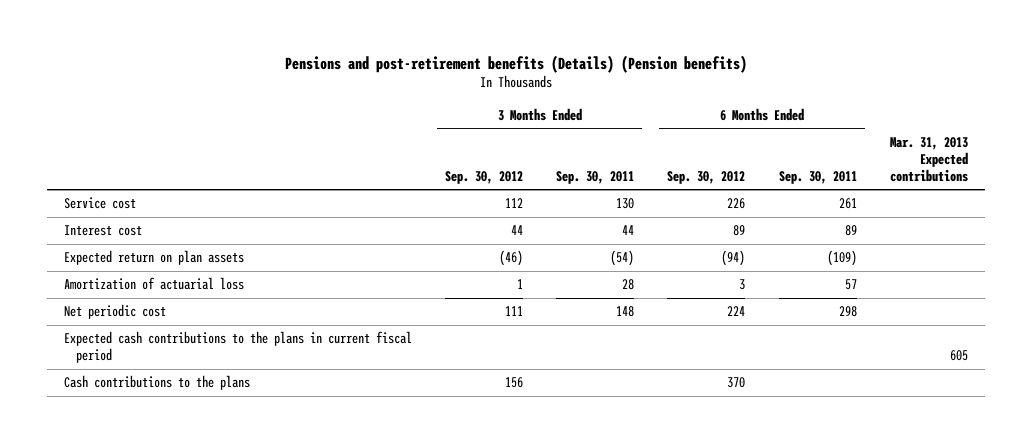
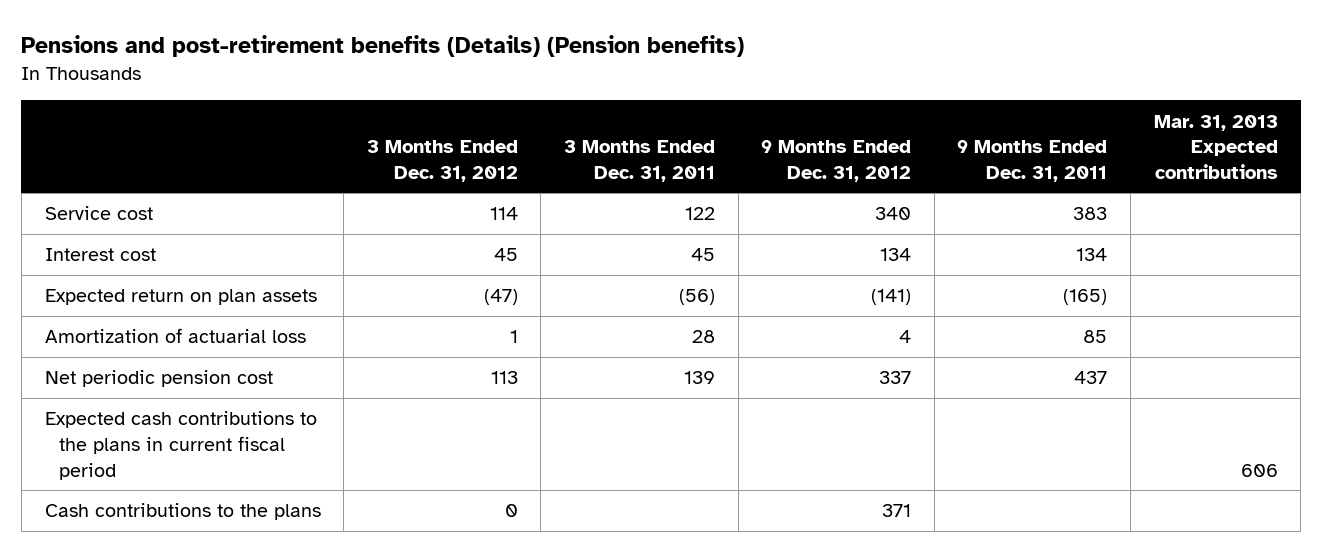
- | 3 Months Ended Sep. 30, 2012 | 3 Months Ended Sep. 30, 2011 | 6 Months Ended Sep. 30, 2012 | 6 Months Ended Sep. 30, 2011 | Mar. 31, 2013 Expected contributions
+ | 3 Months Ended Dec. 31, 2012 | 3 Months Ended Dec. 31, 2011 | 9 Months Ended Dec. 31, 2012 | 9 Months Ended Dec. 31, 2011 | Mar. 31, 2013 Expected contributions
- Net periodic cost | 111 | 148 | 224 | 298 |
- Expected cash contributions to the plans in current fiscal period | | | | | 605
+ Net periodic pension cost | 113 | 139 | 337 | 437 |
+ Expected cash contributions to the plans in current fiscal period | | | | | 606

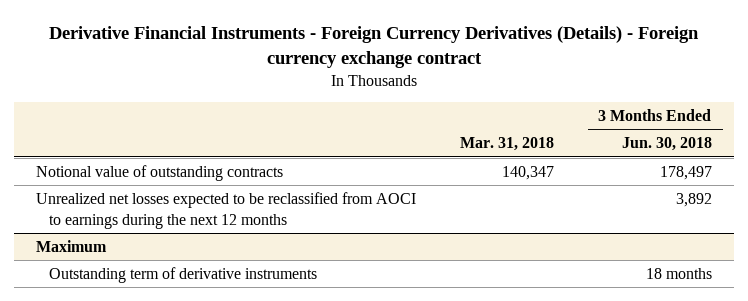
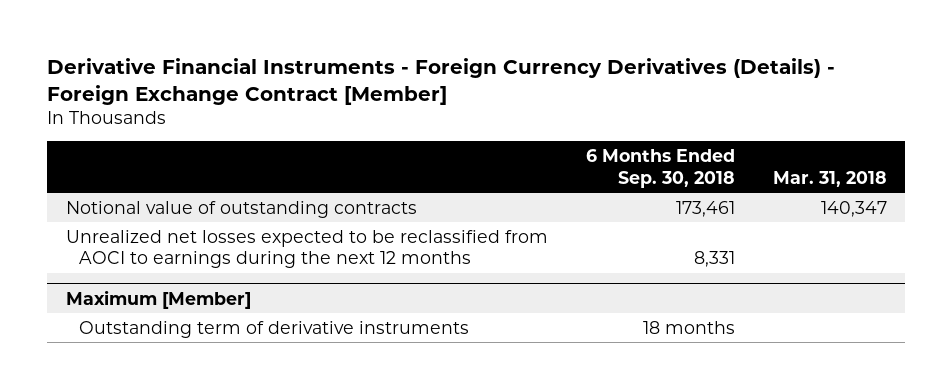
- Derivative Financial Instruments - Foreign Currency Derivatives (Details) - Foreign currency exchange contract
+ Derivative Financial Instruments - Foreign Currency Derivatives (Details) - Foreign Exchange Contract [Member]
- | Mar. 31, 2018 | 3 Months Ended Jun. 30, 2018
+ | 6 Months Ended Sep. 30, 2018 | Mar. 31, 2018
- Maximum
+ Maximum [Member]

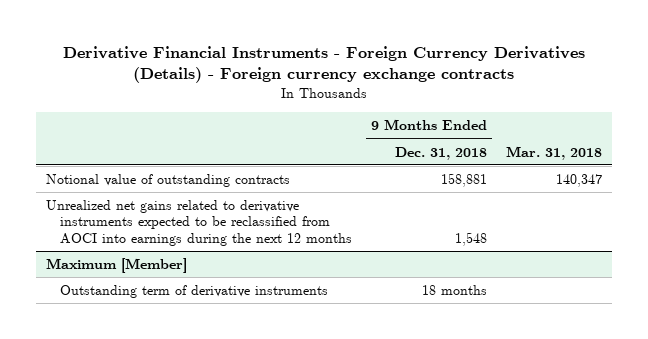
- Derivative Financial Instruments - Foreign Currency Derivatives (Details) - Foreign Exchange Contract [Member]
+ Derivative Financial Instruments - Foreign Currency Derivatives (Details) - Foreign currency exchange contracts
- | 6 Months Ended Sep. 30, 2018 | Mar. 31, 2018
+ | 9 Months Ended Dec. 31, 2018 | Mar. 31, 2018
- Unrealized net losses expected to be reclassified from AOCI to earnings during the next 12 months | 8,331 |
+ Unrealized net gains related to derivative instruments expected to be reclassified from AOCI into earnings during the next 12 months | 1,548 |

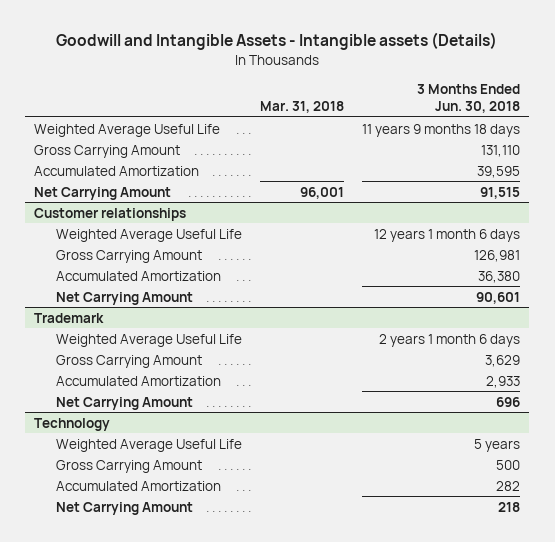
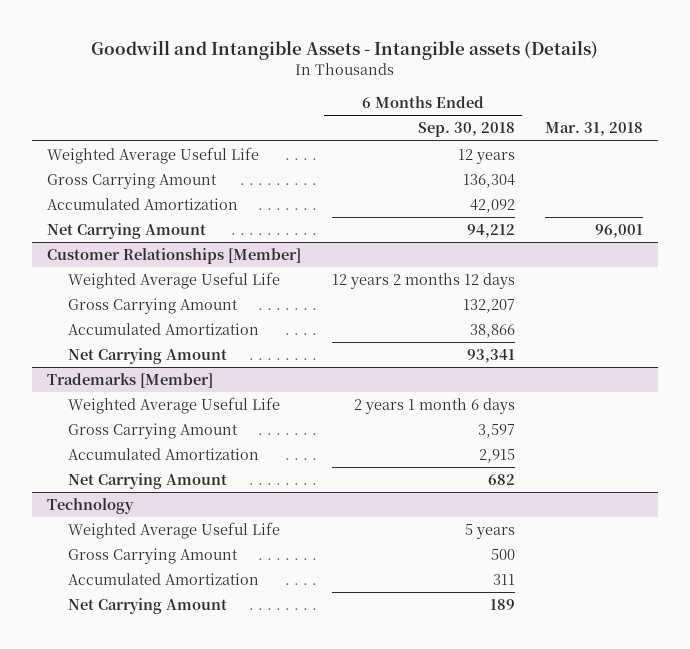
- | Mar. 31, 2018 | 3 Months Ended Jun. 30, 2018
+ | 6 Months Ended Sep. 30, 2018 | Mar. 31, 2018
- Customer relationships
+ Customer Relationships [Member]
- Trademark
+ Trademarks [Member]

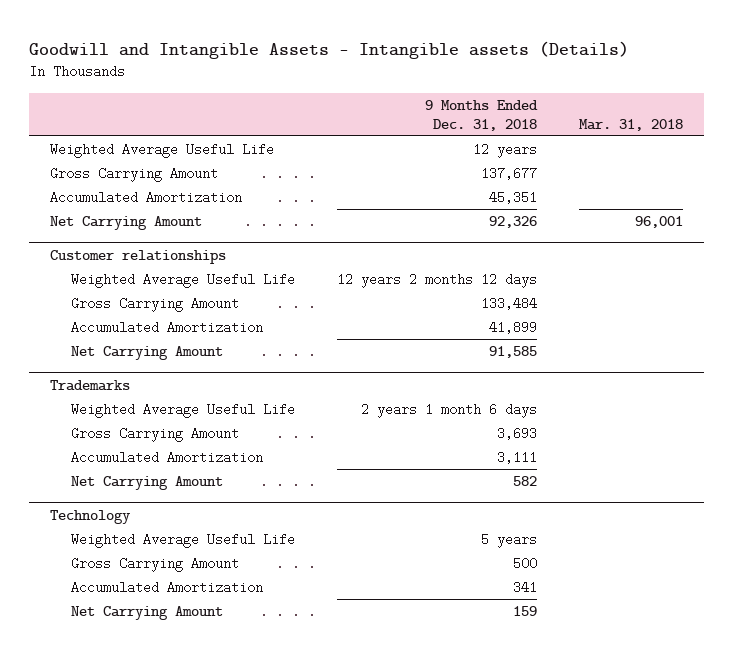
- | 6 Months Ended Sep. 30, 2018 | Mar. 31, 2018
+ | 9 Months Ended Dec. 31, 2018 | Mar. 31, 2018
- Customer Relationships [Member]
+ Customer relationships
- Trademarks [Member]
+ Trademarks

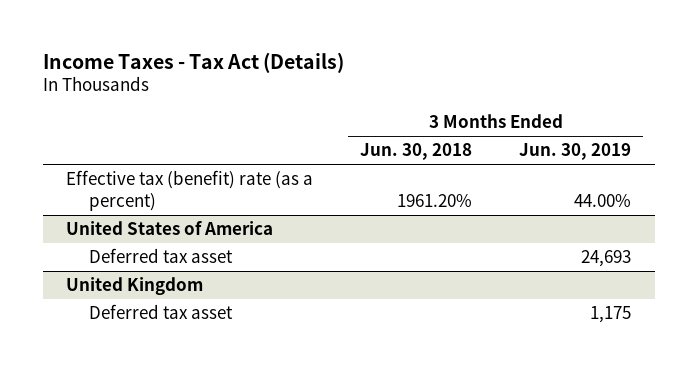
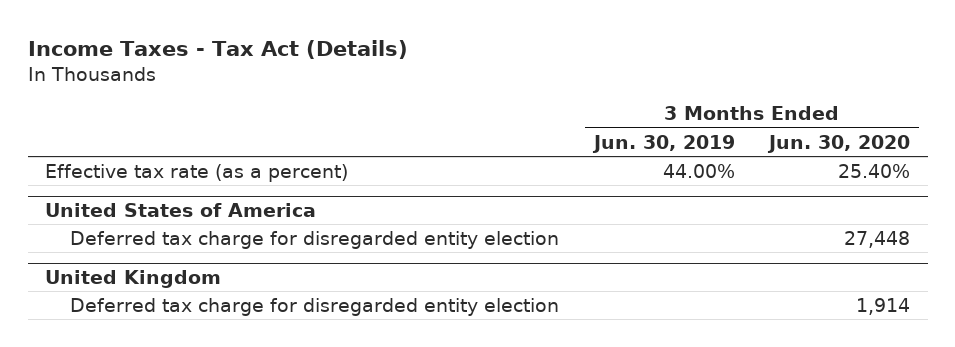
- | 3 Months Ended Jun. 30, 2018 | 3 Months Ended Jun. 30, 2019
+ | 3 Months Ended Jun. 30, 2019 | 3 Months Ended Jun. 30, 2020
- Effective tax (benefit) rate (as a percent) | 1961.20% | 44.00%
+ Effective tax rate (as a percent) | 44.00% | 25.40%
@ United States of America
- Deferred tax asset | | 24,693
+ Deferred tax charge for disregarded entity election | | 27,448
@ United Kingdom
- Deferred tax asset | | 1,175
+ Deferred tax charge for disregarded entity election | | 1,914

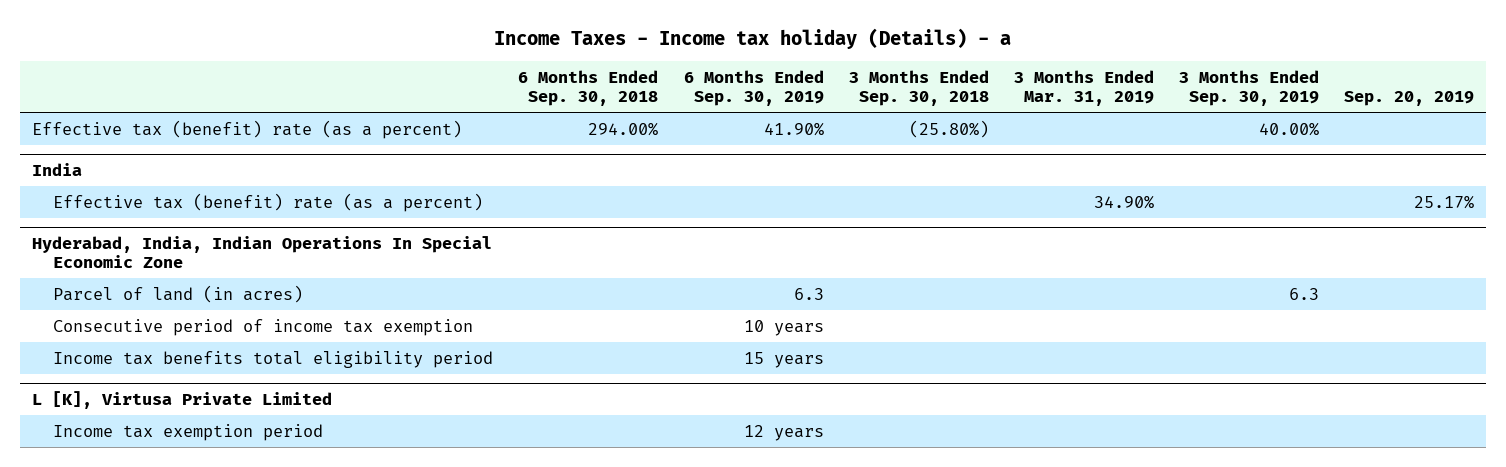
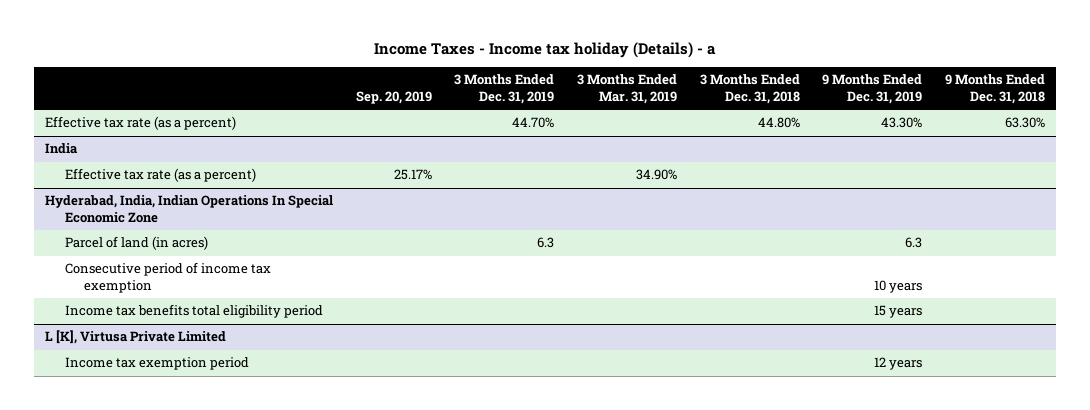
- | 6 Months Ended Sep. 30, 2018 | 6 Months Ended Sep. 30, 2019 | 3 Months Ended Sep. 30, 2018 | 3 Months Ended Mar. 31, 2019 | 3 Months Ended Sep. 30, 2019 | Sep. 20, 2019
+ | Sep. 20, 2019 | 3 Months Ended Dec. 31, 2019 | 3 Months Ended Mar. 31, 2019 | 3 Months Ended Dec. 31, 2018 | 9 Months Ended Dec. 31, 2019 | 9 Months Ended Dec. 31, 2018
- Effective tax (benefit) rate (as a percent) | 294.00% | 41.90% | (25.80%) | | 40.00% |
+ Effective tax rate (as a percent) | | 44.70% | | 44.80% | 43.30% | 63.30%
@ India
- Effective tax (benefit) rate (as a percent) | | | | 34.90% | | 25.17%
+ Effective tax rate (as a percent) | 25.17% | | 34.90% | | |

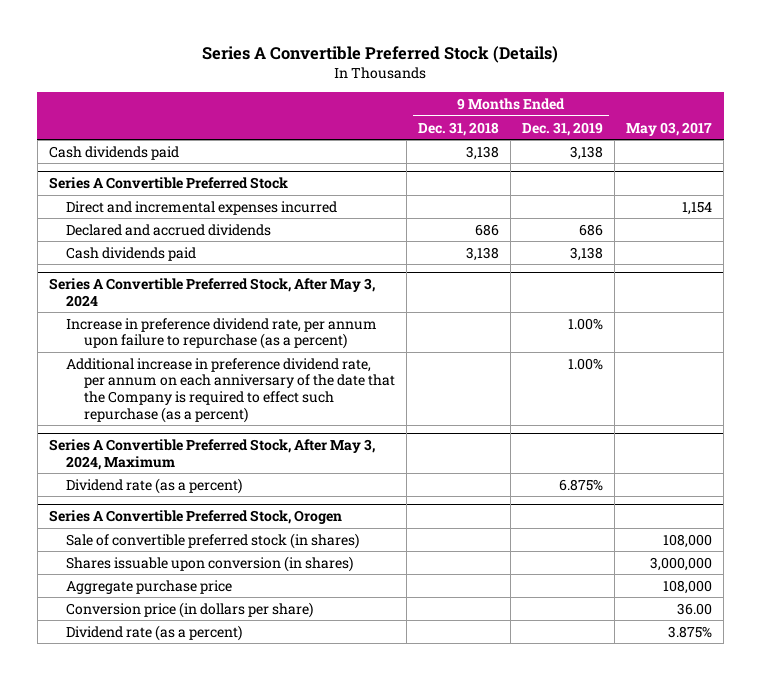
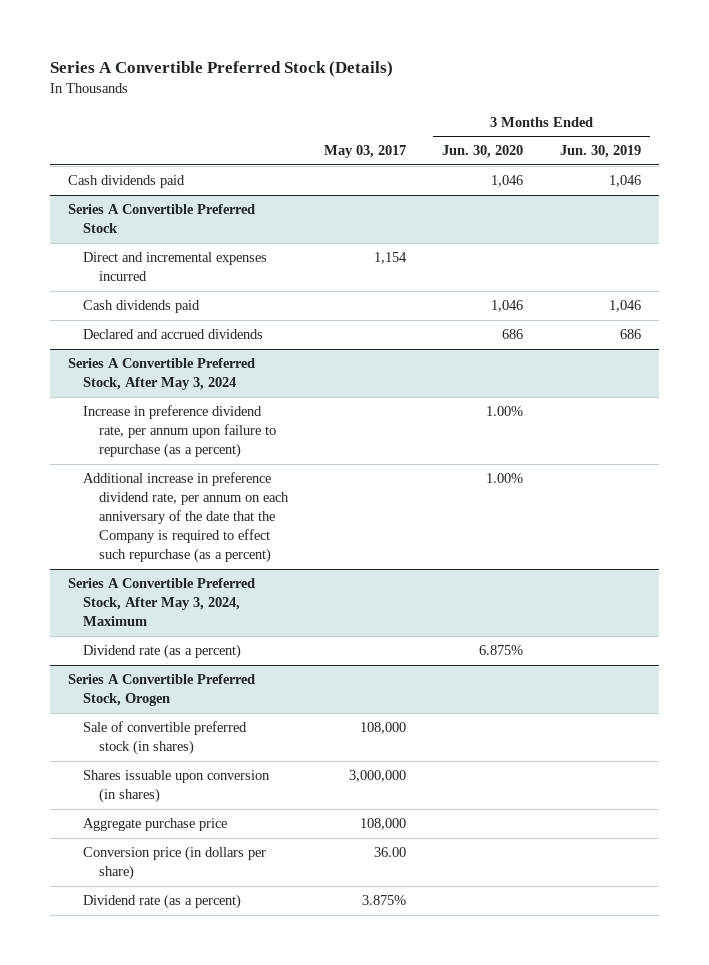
- | 9 Months Ended Dec. 31, 2018 | 9 Months Ended Dec. 31, 2019 | May 03, 2017
+ | May 03, 2017 | 3 Months Ended Jun. 30, 2020 | 3 Months Ended Jun. 30, 2019
@ Series A Convertible Preferred Stock
moved down: Declared and accrued dividends | | 686 | 686

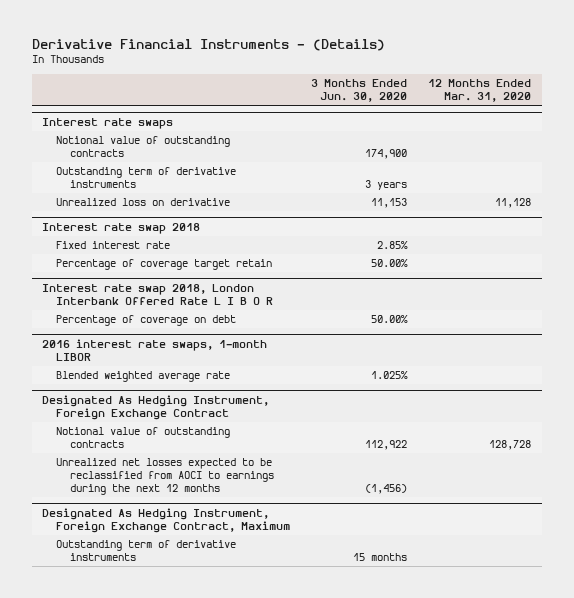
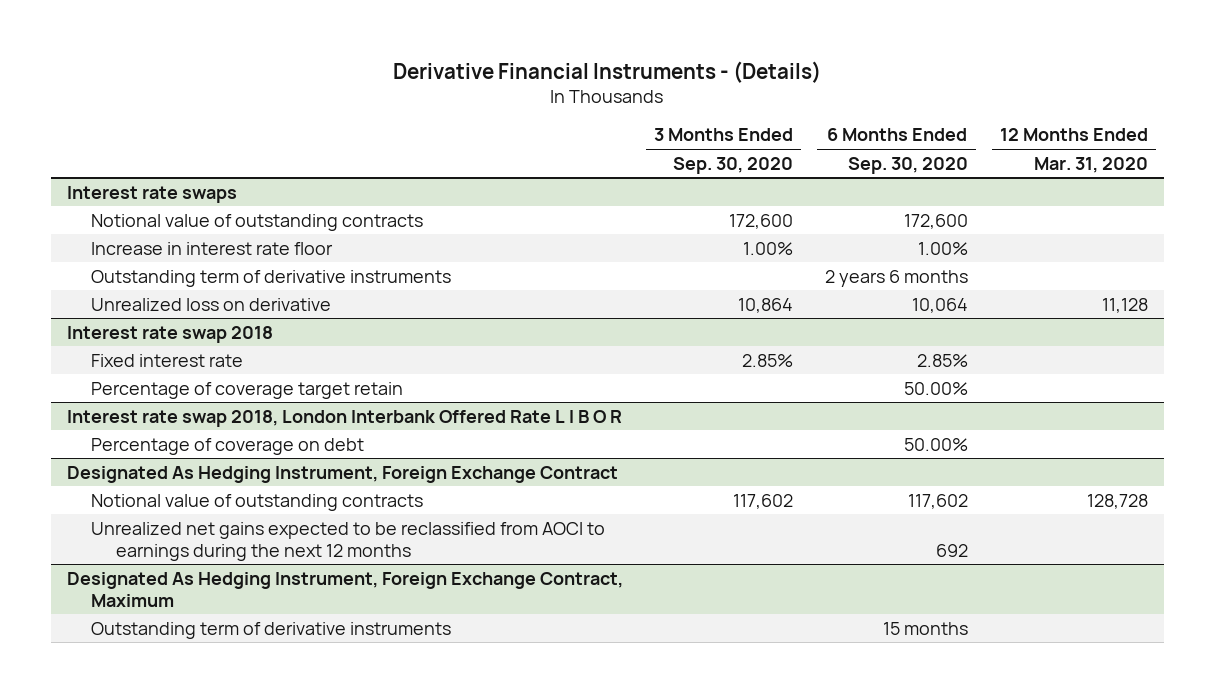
- | 3 Months Ended Jun. 30, 2020 | 12 Months Ended Mar. 31, 2020
+ | 3 Months Ended Sep. 30, 2020 | 6 Months Ended Sep. 30, 2020 | 12 Months Ended Mar. 31, 2020
@ Interest rate swaps
+ Increase in interest rate floor | 1.00% | 1.00% |
- 2016 interest rate swaps, 1-month LIBOR
- Blended weighted average rate | 1.025% |
@ Designated As Hedging Instrument, Foreign Exchange Contract
- Unrealized net losses expected to be reclassified from AOCI to earnings during the next 12 months | (1,456) |
+ Unrealized net gains expected to be reclassified from AOCI to earnings during the next 12 months | | 692 |

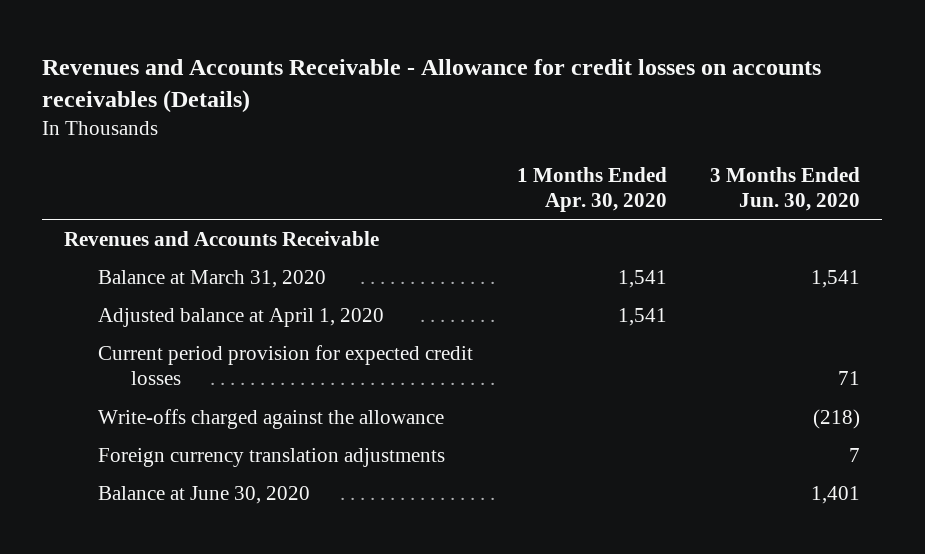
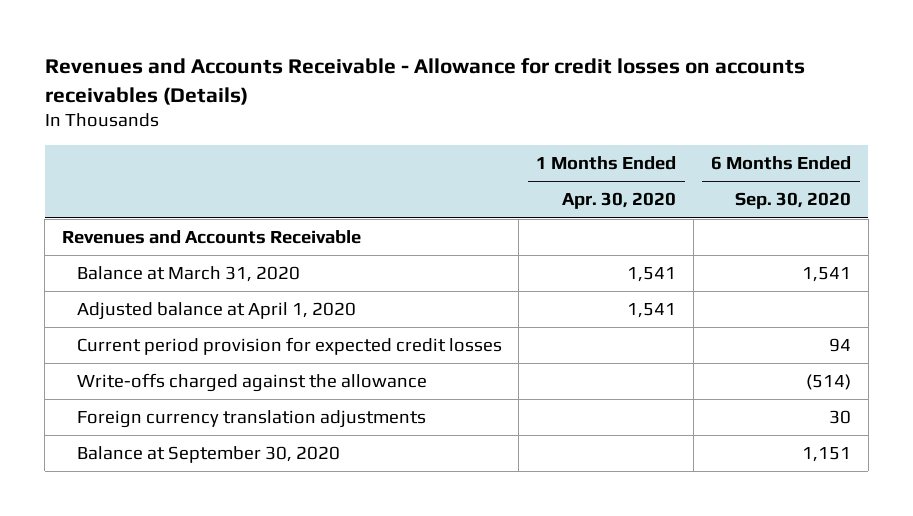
- | 1 Months Ended Apr. 30, 2020 | 3 Months Ended Jun. 30, 2020
+ | 1 Months Ended Apr. 30, 2020 | 6 Months Ended Sep. 30, 2020
- Balance at June 30, 2020 | | 1,401
+ Balance at September 30, 2020 | | 1,151

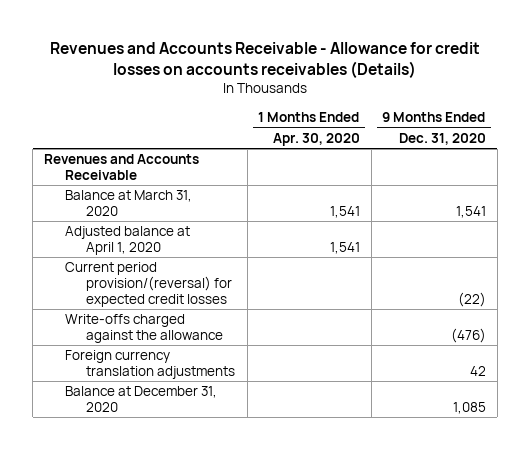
- | 1 Months Ended Apr. 30, 2020 | 6 Months Ended Sep. 30, 2020
+ | 1 Months Ended Apr. 30, 2020 | 9 Months Ended Dec. 31, 2020
- Current period provision for expected credit losses | | 94
+ Current period provision/(reversal) for expected credit losses | | (22)
- Balance at September 30, 2020 | | 1,151
+ Balance at December 31, 2020 | | 1,085

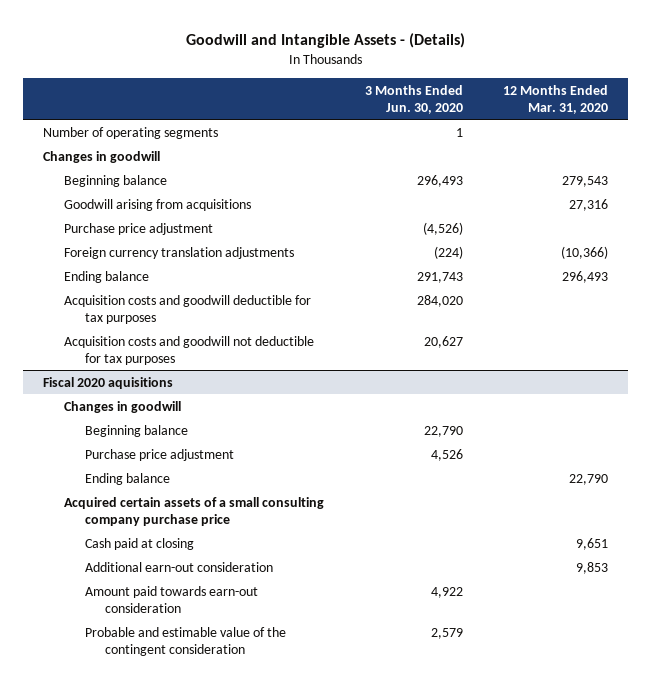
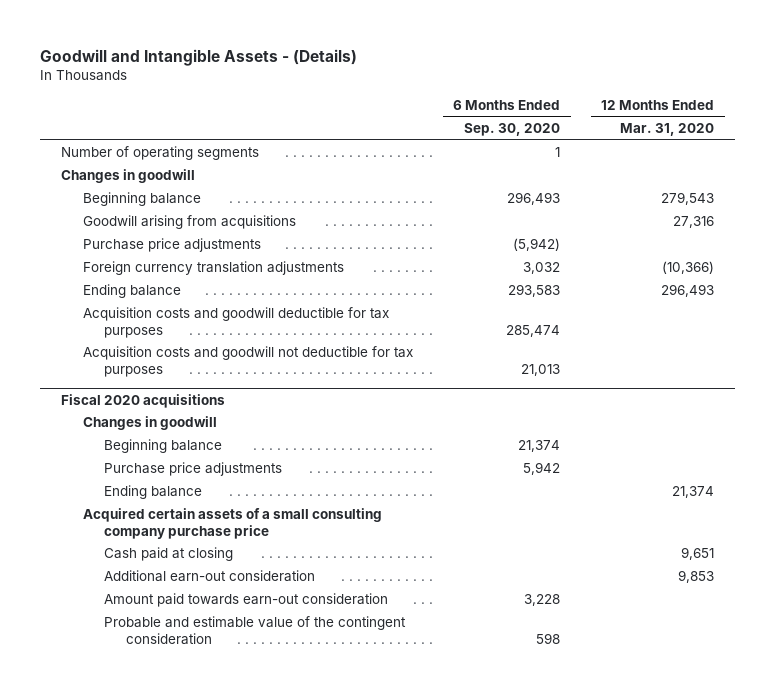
- | 3 Months Ended Jun. 30, 2020 | 12 Months Ended Mar. 31, 2020
+ | 6 Months Ended Sep. 30, 2020 | 12 Months Ended Mar. 31, 2020
- Purchase price adjustment | (4,526) |
+ Purchase price adjustments | (5,942) |
- Fiscal 2020 aquisitions
+ Fiscal 2020 acquisitions
- Purchase price adjustment | 4,526 |
- Ending balance | | 22,790
+ Purchase price adjustments | 5,942 |
+ Ending balance | | 21,374

